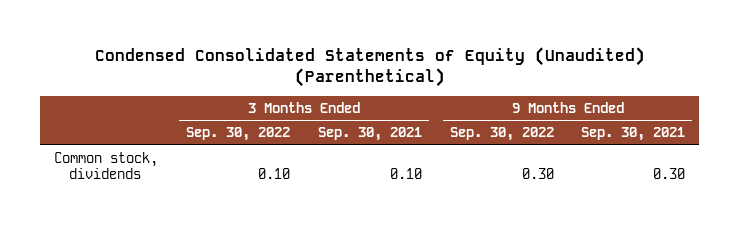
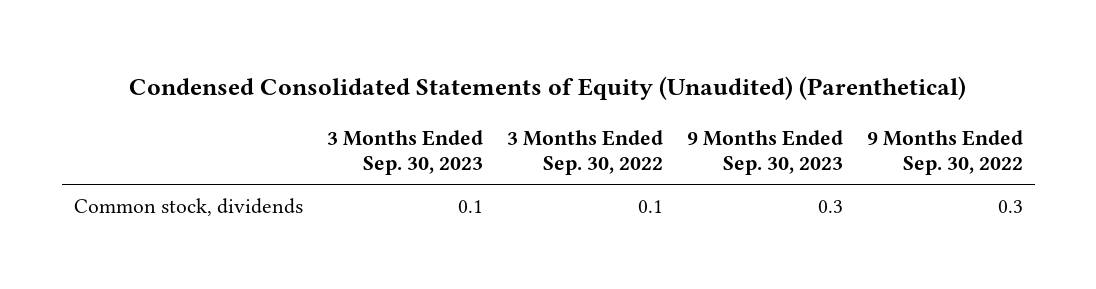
- | 3 Months Ended Sep. 30, 2022 | 3 Months Ended Sep. 30, 2021 | 9 Months Ended Sep. 30, 2022 | 9 Months Ended Sep. 30, 2021
+ | 3 Months Ended Sep. 30, 2023 | 3 Months Ended Sep. 30, 2022 | 9 Months Ended Sep. 30, 2023 | 9 Months Ended Sep. 30, 2022
- Common stock, dividends | 0.10 | 0.10 | 0.30 | 0.30
+ Common stock, dividends | 0.1 | 0.1 | 0.3 | 0.3

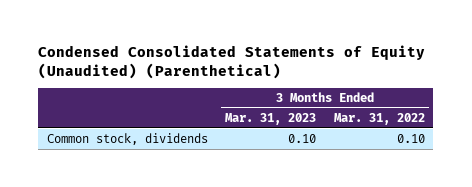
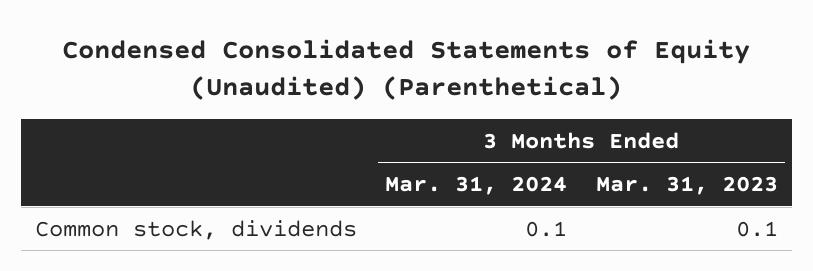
- | 3 Months Ended Mar. 31, 2023 | 3 Months Ended Mar. 31, 2022
+ | 3 Months Ended Mar. 31, 2024 | 3 Months Ended Mar. 31, 2023
- Common stock, dividends | 0.10 | 0.10
+ Common stock, dividends | 0.1 | 0.1

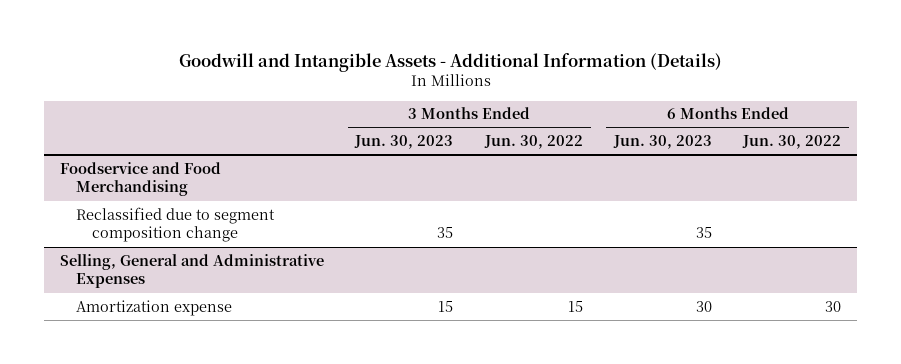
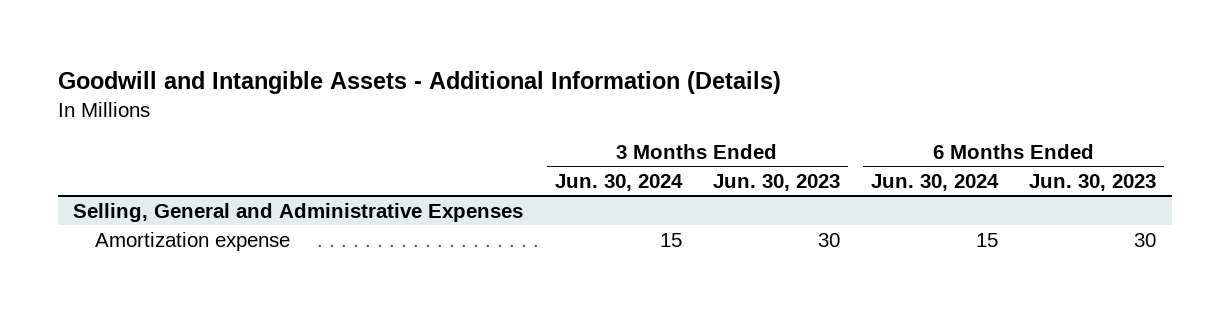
- | 3 Months Ended Jun. 30, 2023 | 3 Months Ended Jun. 30, 2022 | 6 Months Ended Jun. 30, 2023 | 6 Months Ended Jun. 30, 2022
+ | 3 Months Ended Jun. 30, 2024 | 3 Months Ended Jun. 30, 2023 | 6 Months Ended Jun. 30, 2024 | 6 Months Ended Jun. 30, 2023
- Foodservice and Food Merchandising
- Reclassified due to segment composition change | 35 | | 35 |
@ Selling, General and Administrative Expenses
- Amortization expense | 15 | 15 | 30 | 30
+ Amortization expense | 15 | 30 | 15 | 30

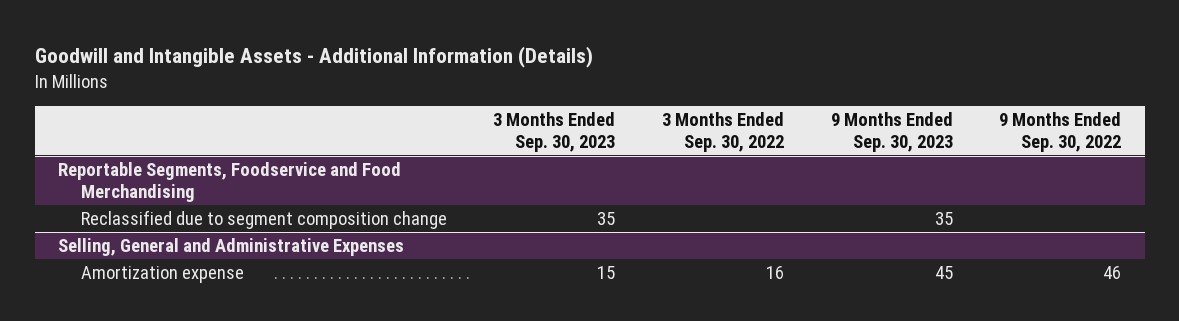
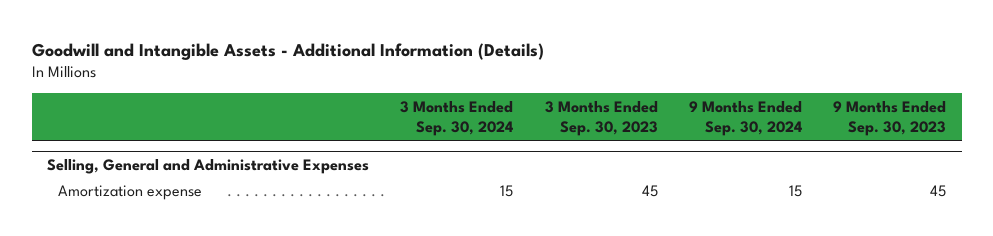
- | 3 Months Ended Sep. 30, 2023 | 3 Months Ended Sep. 30, 2022 | 9 Months Ended Sep. 30, 2023 | 9 Months Ended Sep. 30, 2022
+ | 3 Months Ended Sep. 30, 2024 | 3 Months Ended Sep. 30, 2023 | 9 Months Ended Sep. 30, 2024 | 9 Months Ended Sep. 30, 2023
- Reportable Segments, Foodservice and Food Merchandising
- Reclassified due to segment composition change | 35 | | 35 |
@ Selling, General and Administrative Expenses
- Amortization expense | 15 | 16 | 45 | 46
+ Amortization expense | 15 | 45 | 15 | 45

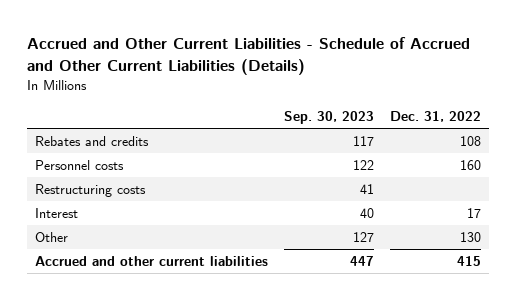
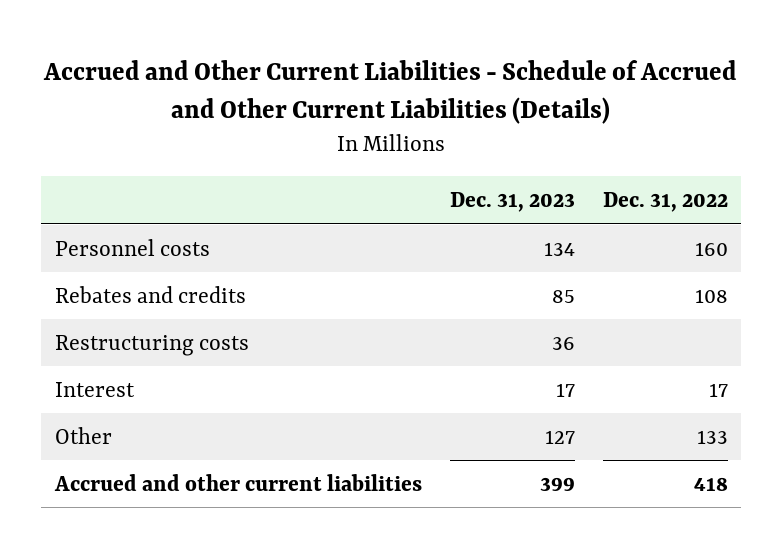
- | Sep. 30, 2023 | Dec. 31, 2022
+ | Dec. 31, 2023 | Dec. 31, 2022
moved down: Rebates and credits | 85 | 108
- Other | 127 | 130
- Accrued and other current liabilities | 447 | 415
+ Other | 127 | 133
+ Accrued and other current liabilities | 399 | 418

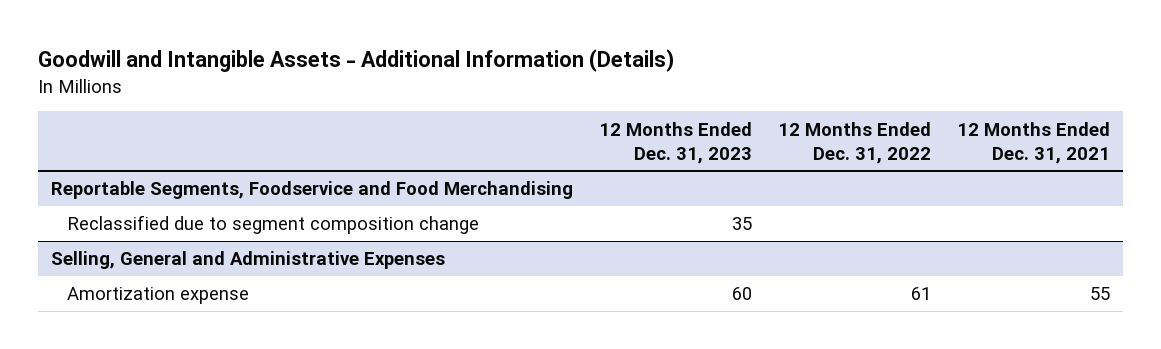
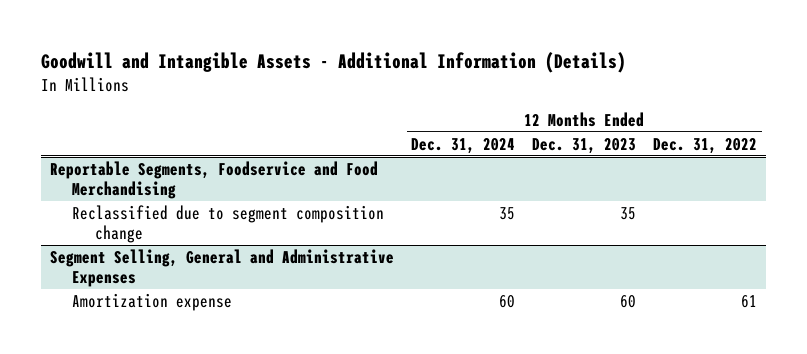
- | 12 Months Ended Dec. 31, 2023 | 12 Months Ended Dec. 31, 2022 | 12 Months Ended Dec. 31, 2021
+ | 12 Months Ended Dec. 31, 2024 | 12 Months Ended Dec. 31, 2023 | 12 Months Ended Dec. 31, 2022
- Selling, General and Administrative Expenses
+ Segment Selling, General and Administrative Expenses

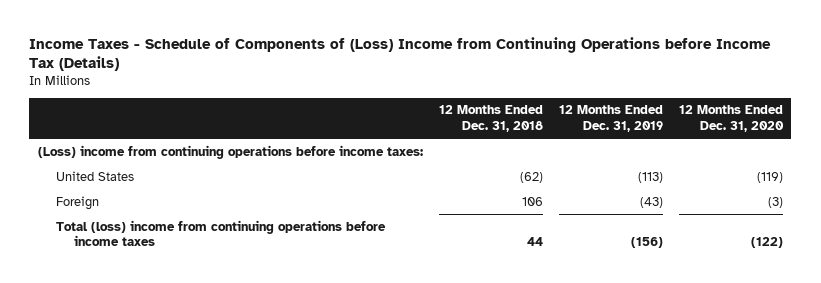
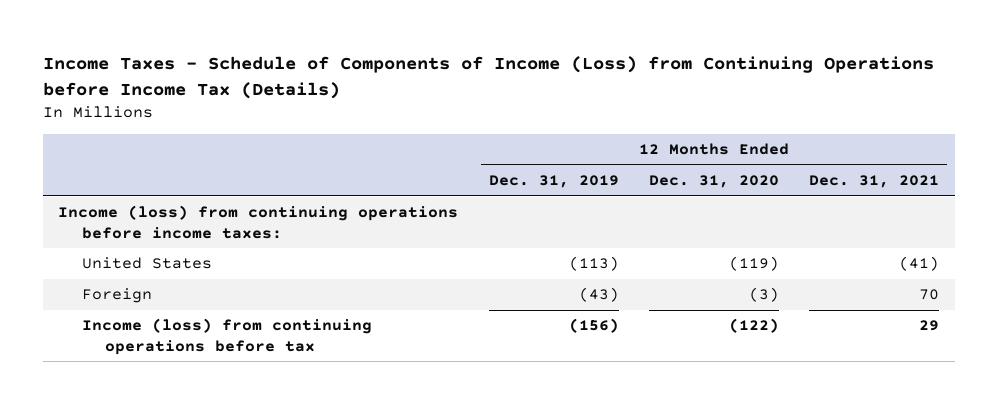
- Income Taxes - Schedule of Components of (Loss) Income from Continuing Operations before Income Tax (Details)
+ Income Taxes - Schedule of Components of Income (Loss) from Continuing Operations before Income Tax (Details)
- | 12 Months Ended Dec. 31, 2018 | 12 Months Ended Dec. 31, 2019 | 12 Months Ended Dec. 31, 2020
+ | 12 Months Ended Dec. 31, 2019 | 12 Months Ended Dec. 31, 2020 | 12 Months Ended Dec. 31, 2021
- (Loss) income from continuing operations before income taxes:
+ Income (loss) from continuing operations before income taxes:
- Total (loss) income from continuing operations before income taxes | 44 | (156) | (122)
+ Income (loss) from continuing operations before tax | (156) | (122) | 29

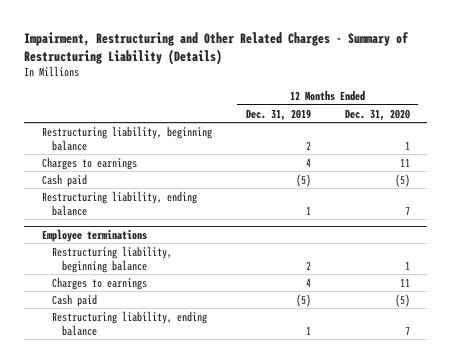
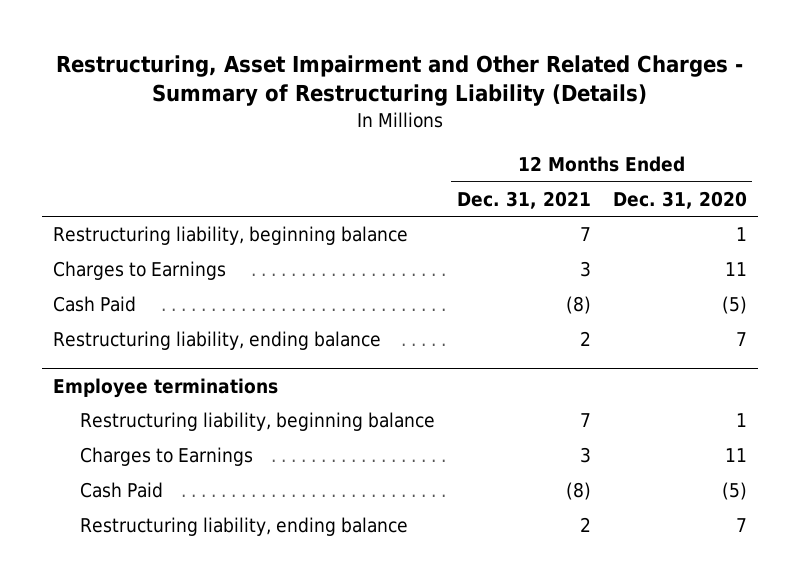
- Impairment, Restructuring and Other Related Charges - Summary of Restructuring Liability (Details)
+ Restructuring, Asset Impairment and Other Related Charges - Summary of Restructuring Liability (Details)
- | 12 Months Ended Dec. 31, 2019 | 12 Months Ended Dec. 31, 2020
+ | 12 Months Ended Dec. 31, 2021 | 12 Months Ended Dec. 31, 2020
- Charges to earnings | 4 | 11
- Cash paid | (5) | (5)
+ Charges to Earnings | 3 | 11
+ Cash Paid | (8) | (5)
@ Employee terminations
- Charges to earnings | 4 | 11
- Cash paid | (5) | (5)
+ Charges to Earnings | 3 | 11
+ Cash Paid | (8) | (5)

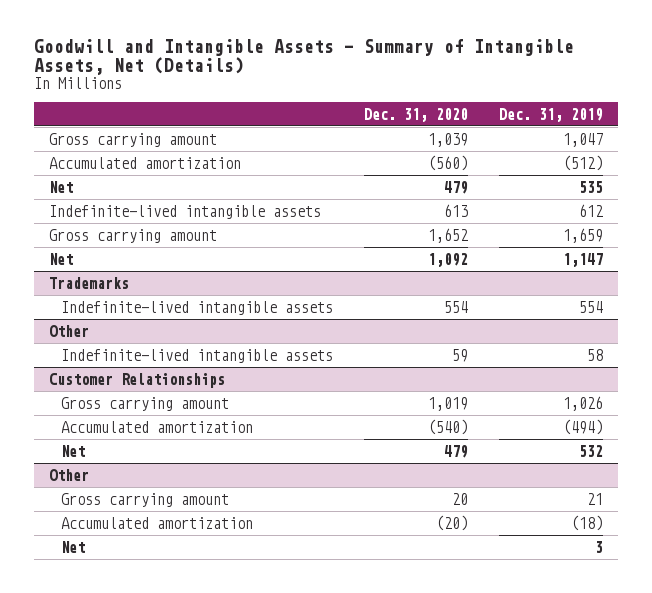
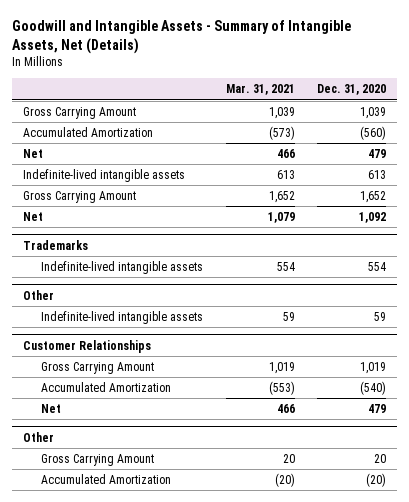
- | Dec. 31, 2020 | Dec. 31, 2019
+ | Mar. 31, 2021 | Dec. 31, 2020
- Gross carrying amount | 1,039 | 1,047
- Accumulated amortization | (560) | (512)
+ Gross Carrying Amount | 1,039 | 1,039
+ Accumulated Amortization | (573) | (560)
- Gross carrying amount | 1,652 | 1,659
+ Gross Carrying Amount | 1,652 | 1,652
@ Customer Relationships
- Gross carrying amount | 1,019 | 1,026
- Accumulated amortization | (540) | (494)
+ Gross Carrying Amount | 1,019 | 1,019
+ Accumulated Amortization | (553) | (540)
@ Other
- Gross carrying amount | 20 | 21
- Accumulated amortization | (20) | (18)
- Net | | 3
+ Gross Carrying Amount | 20 | 20
+ Accumulated Amortization | (20) | (20)

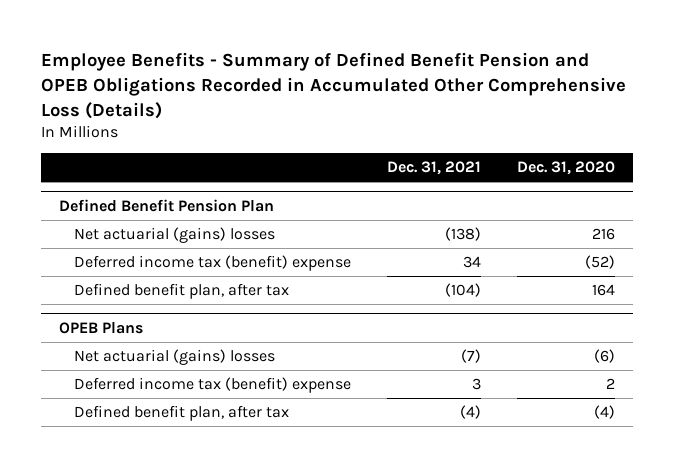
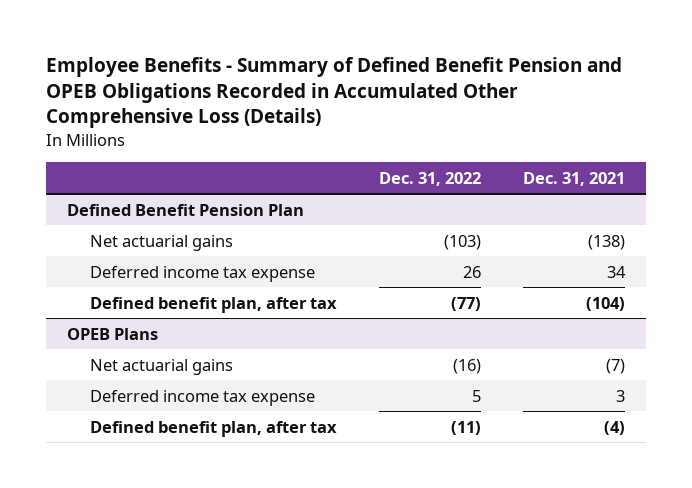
- | Dec. 31, 2021 | Dec. 31, 2020
+ | Dec. 31, 2022 | Dec. 31, 2021
@ Defined Benefit Pension Plan
- Net actuarial (gains) losses | (138) | 216
- Deferred income tax (benefit) expense | 34 | (52)
+ Net actuarial gains | (103) | (138)
+ Deferred income tax expense | 26 | 34
@ OPEB Plans
- Net actuarial (gains) losses | (7) | (6)
- Deferred income tax (benefit) expense | 3 | 2
+ Net actuarial gains | (16) | (7)
+ Deferred income tax expense | 5 | 3

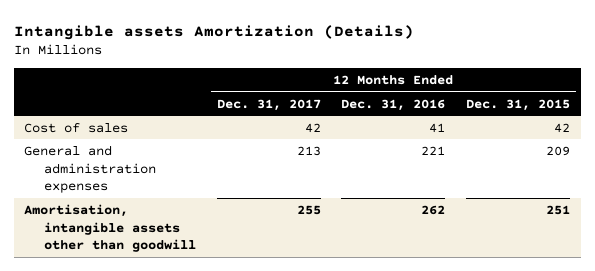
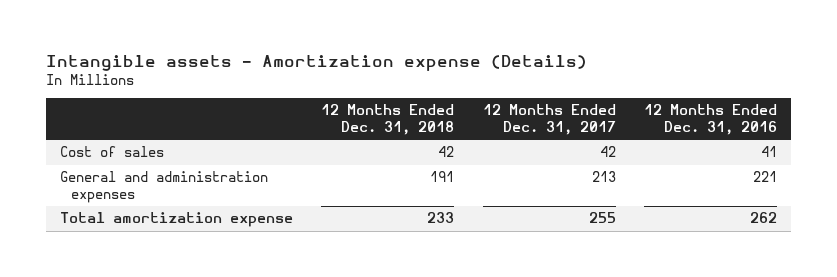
- Intangible assets Amortization (Details)
+ Intangible assets - Amortization expense (Details)
- | 12 Months Ended Dec. 31, 2017 | 12 Months Ended Dec. 31, 2016 | 12 Months Ended Dec. 31, 2015
+ | 12 Months Ended Dec. 31, 2018 | 12 Months Ended Dec. 31, 2017 | 12 Months Ended Dec. 31, 2016
- Amortisation, intangible assets other than goodwill | 255 | 262 | 251
+ Total amortization expense | 233 | 255 | 262

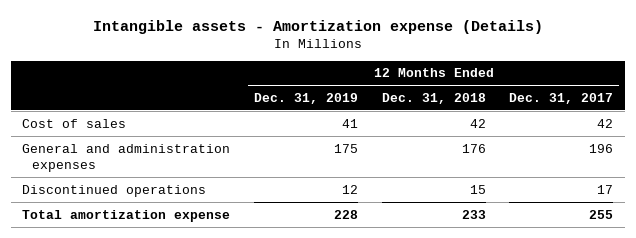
- | 12 Months Ended Dec. 31, 2018 | 12 Months Ended Dec. 31, 2017 | 12 Months Ended Dec. 31, 2016
+ | 12 Months Ended Dec. 31, 2019 | 12 Months Ended Dec. 31, 2018 | 12 Months Ended Dec. 31, 2017
- General and administration expenses | 191 | 213 | 221
+ General and administration expenses | 175 | 176 | 196
+ Discontinued operations | 12 | 15 | 17

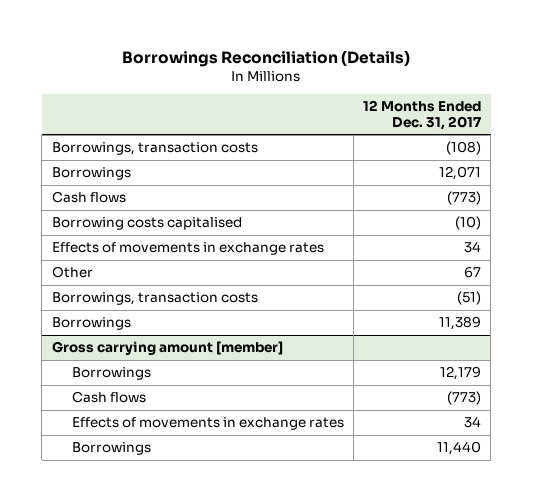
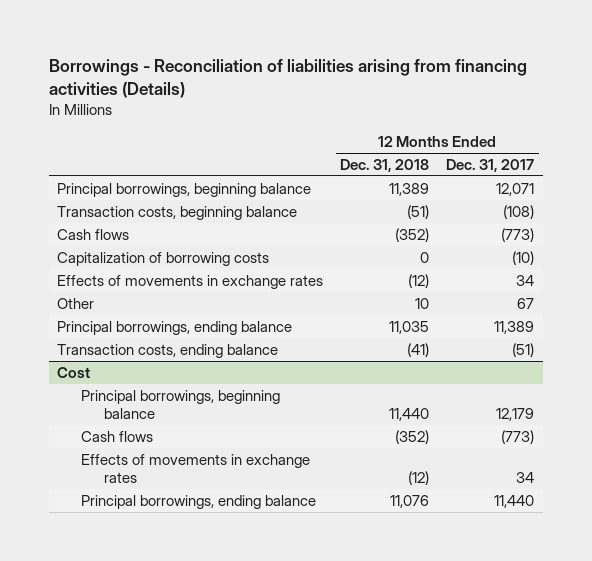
- Borrowings Reconciliation (Details)
+ Borrowings - Reconciliation of liabilities arising from financing activities (Details)
- | 12 Months Ended Dec. 31, 2017
+ | 12 Months Ended Dec. 31, 2018 | 12 Months Ended Dec. 31, 2017
- Borrowings, transaction costs | (108)
- Borrowings | 12,071
+ Principal borrowings, beginning balance | 11,389 | 12,071
+ Transaction costs, beginning balance | (51) | (108)
- Borrowing costs capitalised | (10)
+ Capitalization of borrowing costs | 0 | (10)
- Borrowings, transaction costs | (51)
- Borrowings | 11,389
- Gross carrying amount [member]
- Borrowings | 12,179
+ Principal borrowings, ending balance | 11,035 | 11,389
+ Transaction costs, ending balance | (41) | (51)
+ Cost
+ Principal borrowings, beginning balance | 11,440 | 12,179
- Borrowings | 11,440
+ Principal borrowings, ending balance | 11,076 | 11,440

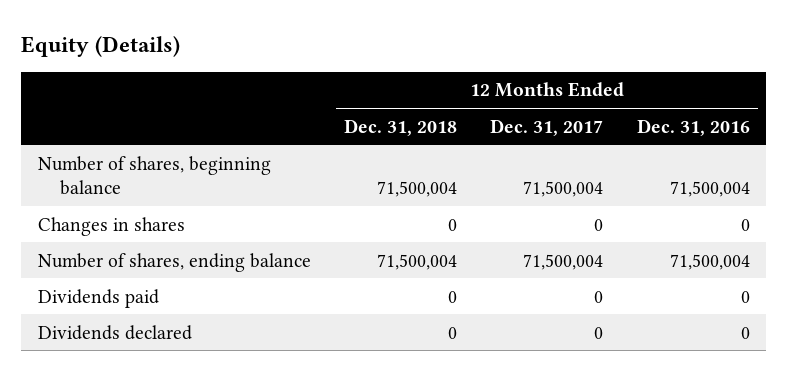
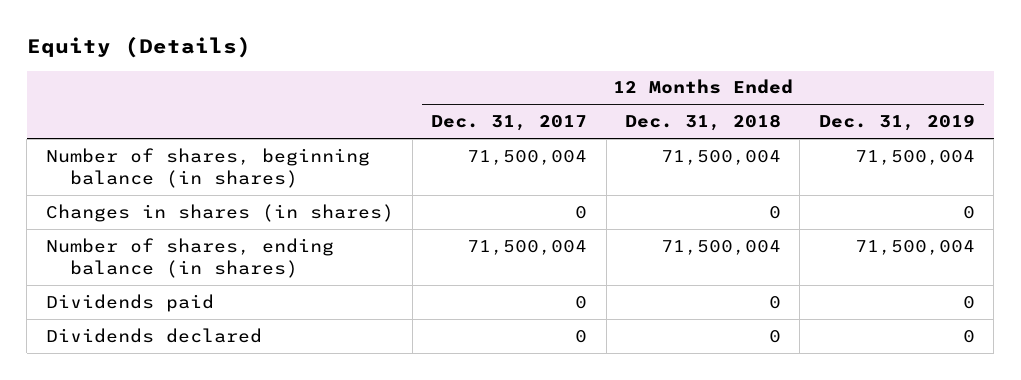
- | 12 Months Ended Dec. 31, 2018 | 12 Months Ended Dec. 31, 2017 | 12 Months Ended Dec. 31, 2016
+ | 12 Months Ended Dec. 31, 2017 | 12 Months Ended Dec. 31, 2018 | 12 Months Ended Dec. 31, 2019
- Number of shares, beginning balance | 71,500,004 | 71,500,004 | 71,500,004
- Changes in shares | 0 | 0 | 0
- Number of shares, ending balance | 71,500,004 | 71,500,004 | 71,500,004
+ Number of shares, beginning balance (in shares) | 71,500,004 | 71,500,004 | 71,500,004
+ Changes in shares (in shares) | 0 | 0 | 0
+ Number of shares, ending balance (in shares) | 71,500,004 | 71,500,004 | 71,500,004

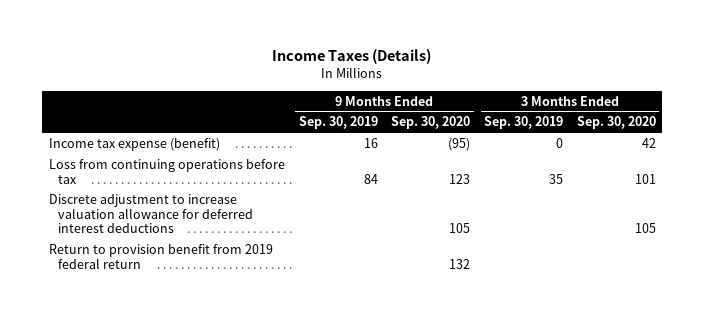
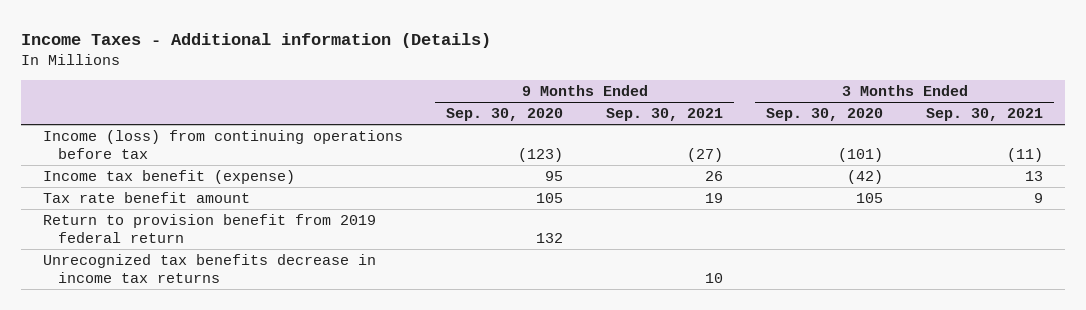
- Income Taxes (Details)
+ Income Taxes - Additional information (Details)
- | 9 Months Ended Sep. 30, 2019 | 9 Months Ended Sep. 30, 2020 | 3 Months Ended Sep. 30, 2019 | 3 Months Ended Sep. 30, 2020
+ | 9 Months Ended Sep. 30, 2020 | 9 Months Ended Sep. 30, 2021 | 3 Months Ended Sep. 30, 2020 | 3 Months Ended Sep. 30, 2021
- Income tax expense (benefit) | 16 | (95) | 0 | 42
- Loss from continuing operations before tax | 84 | 123 | 35 | 101
- Discrete adjustment to increase valuation allowance for deferred interest deductions | | 105 | | 105
+ Income (loss) from continuing operations before tax | (123) | (27) | (101) | (11)
+ Income tax benefit (expense) | 95 | 26 | (42) | 13
+ Tax rate benefit amount | 105 | 19 | 105 | 9
+ Unrecognized tax benefits decrease in income tax returns | | 10 | |

